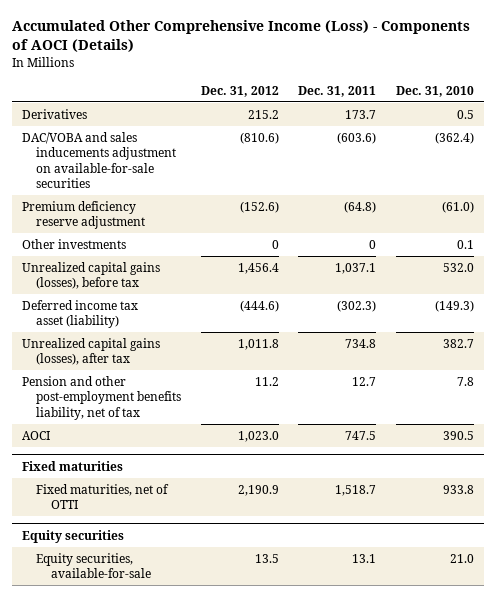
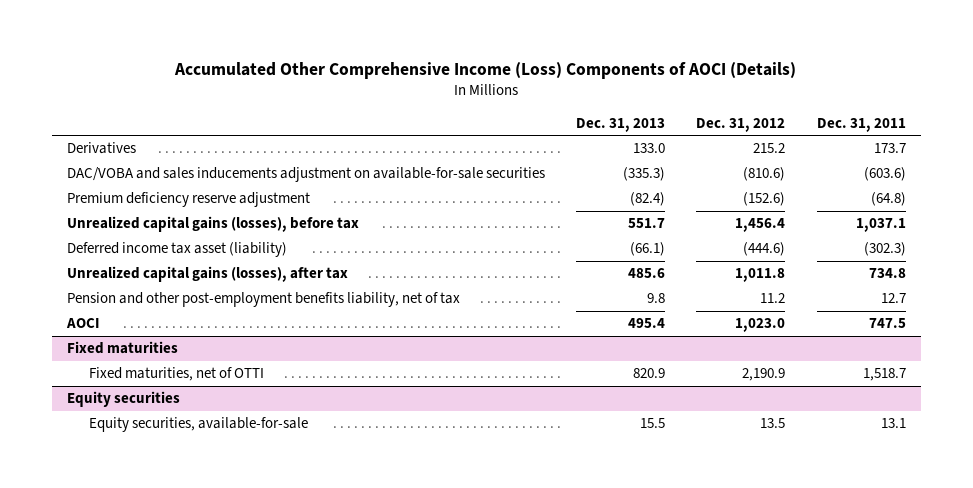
- Accumulated Other Comprehensive Income (Loss) - Components of AOCI (Details)
+ Accumulated Other Comprehensive Income (Loss) Components of AOCI (Details)
- | Dec. 31, 2012 | Dec. 31, 2011 | Dec. 31, 2010
+ | Dec. 31, 2013 | Dec. 31, 2012 | Dec. 31, 2011
- Other investments | 0 | 0 | 0.1

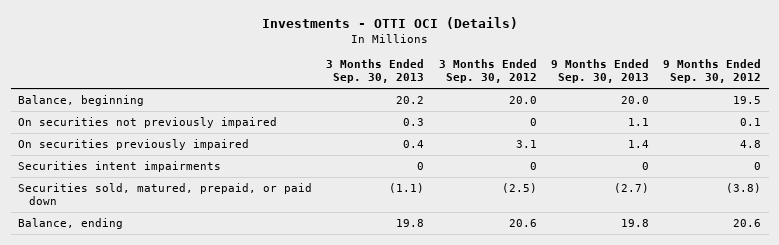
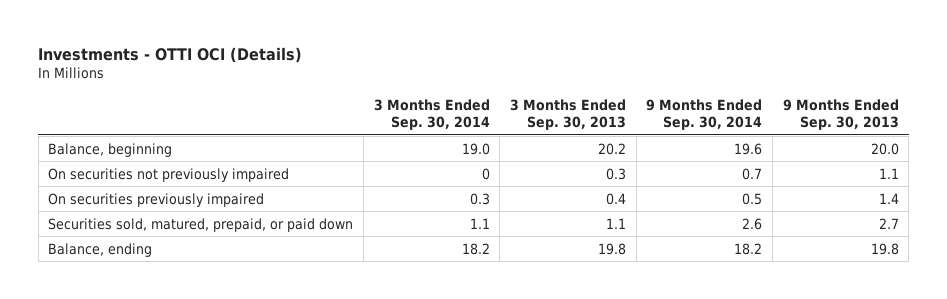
- | 3 Months Ended Sep. 30, 2013 | 3 Months Ended Sep. 30, 2012 | 9 Months Ended Sep. 30, 2013 | 9 Months Ended Sep. 30, 2012
+ | 3 Months Ended Sep. 30, 2014 | 3 Months Ended Sep. 30, 2013 | 9 Months Ended Sep. 30, 2014 | 9 Months Ended Sep. 30, 2013
- Securities intent impairments | 0 | 0 | 0 | 0
- Securities sold, matured, prepaid, or paid down | (1.1) | (2.5) | (2.7) | (3.8)
+ Securities sold, matured, prepaid, or paid down | 1.1 | 1.1 | 2.6 | 2.7

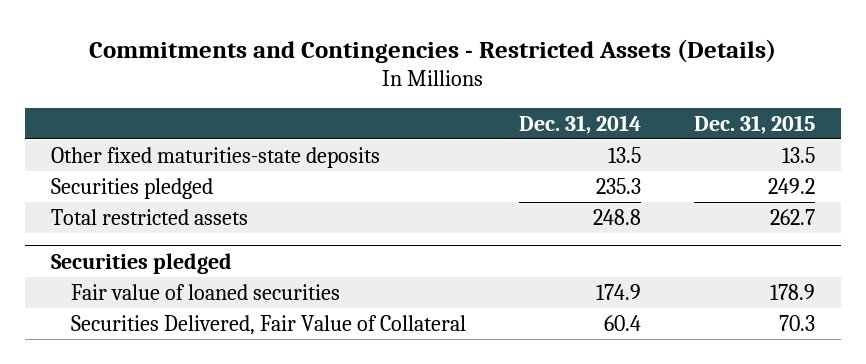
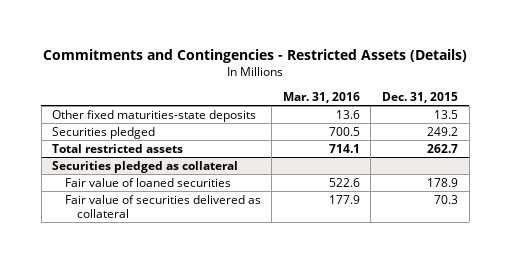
- | Dec. 31, 2014 | Dec. 31, 2015
+ | Mar. 31, 2016 | Dec. 31, 2015
- Securities pledged
+ Securities pledged as collateral
- Securities Delivered, Fair Value of Collateral | 60.4 | 70.3
+ Fair value of securities delivered as collateral | 177.9 | 70.3

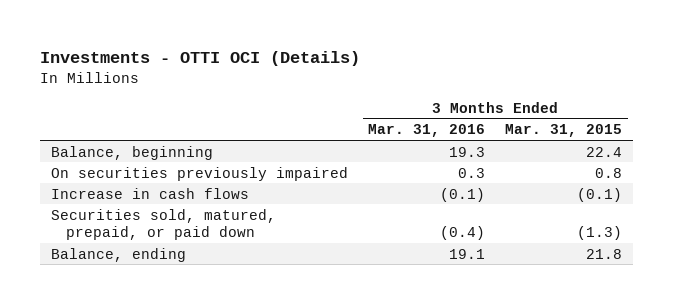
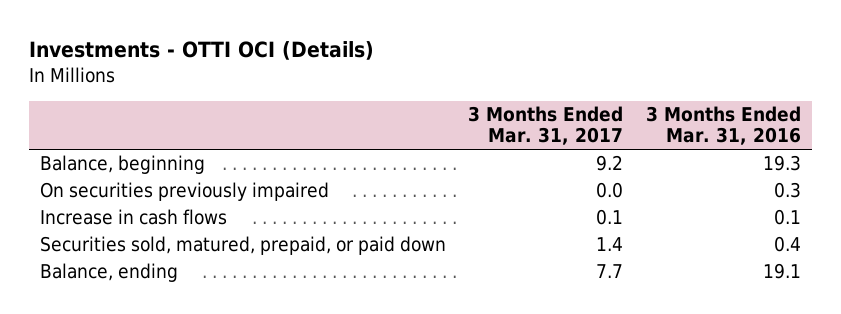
- | 3 Months Ended Mar. 31, 2016 | 3 Months Ended Mar. 31, 2015
+ | 3 Months Ended Mar. 31, 2017 | 3 Months Ended Mar. 31, 2016
- Increase in cash flows | (0.1) | (0.1)
- Securities sold, matured, prepaid, or paid down | (0.4) | (1.3)
+ Increase in cash flows | 0.1 | 0.1
+ Securities sold, matured, prepaid, or paid down | 1.4 | 0.4

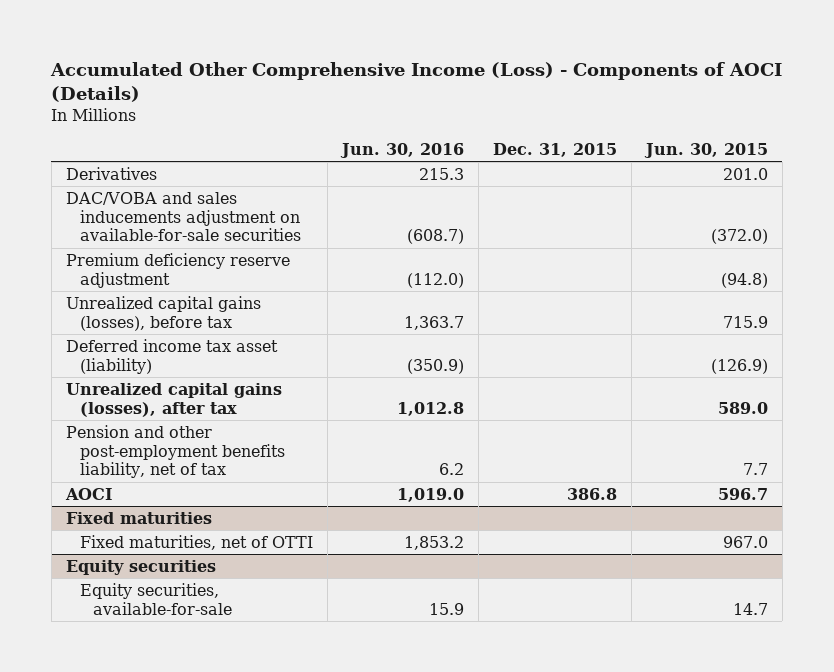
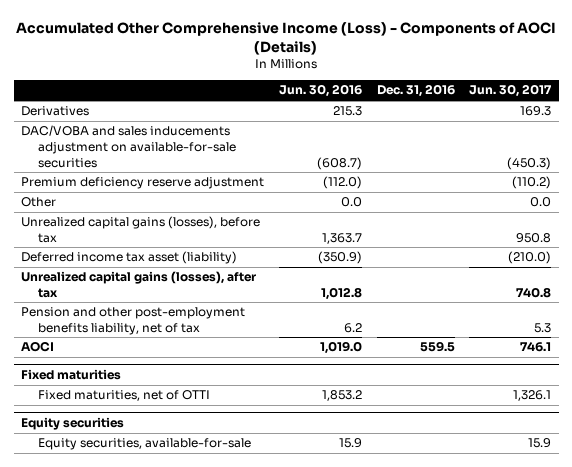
- | Jun. 30, 2016 | Dec. 31, 2015 | Jun. 30, 2015
+ | Jun. 30, 2016 | Dec. 31, 2016 | Jun. 30, 2017
+ Other | 0.0 | | 0.0

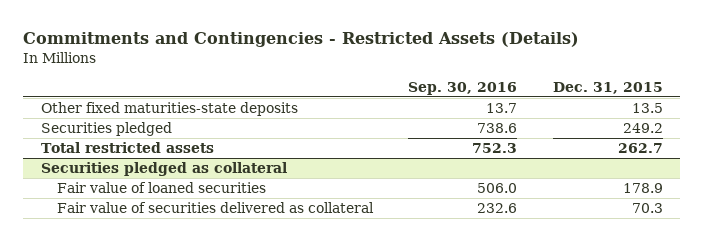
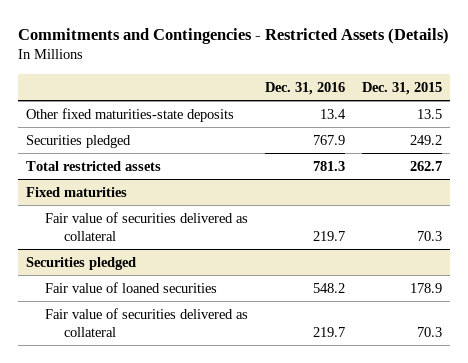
- | Sep. 30, 2016 | Dec. 31, 2015
+ | Dec. 31, 2016 | Dec. 31, 2015
- Securities pledged as collateral
+ Fixed maturities
+ Fair value of securities delivered as collateral | 219.7 | 70.3
+ Securities pledged

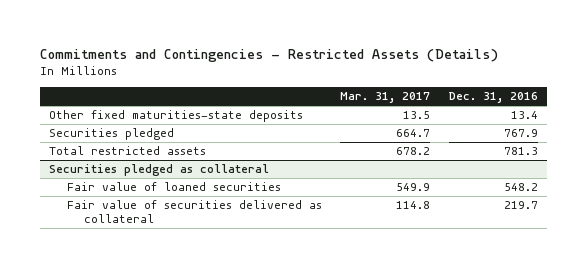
- | Dec. 31, 2016 | Dec. 31, 2015
+ | Mar. 31, 2017 | Dec. 31, 2016
- Fixed maturities
- Fair value of securities delivered as collateral | 219.7 | 70.3
- Securities pledged
+ Securities pledged as collateral

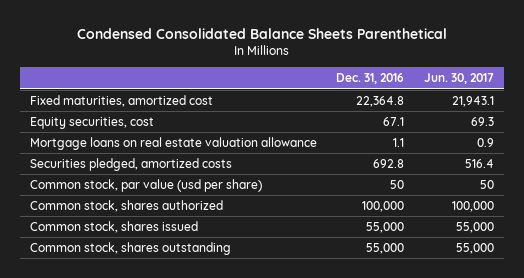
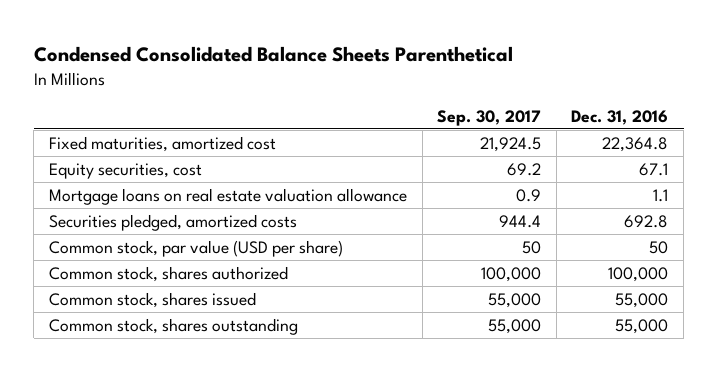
- | Dec. 31, 2016 | Jun. 30, 2017
+ | Sep. 30, 2017 | Dec. 31, 2016
- Common stock, par value (usd per share) | 50 | 50
+ Common stock, par value (USD per share) | 50 | 50

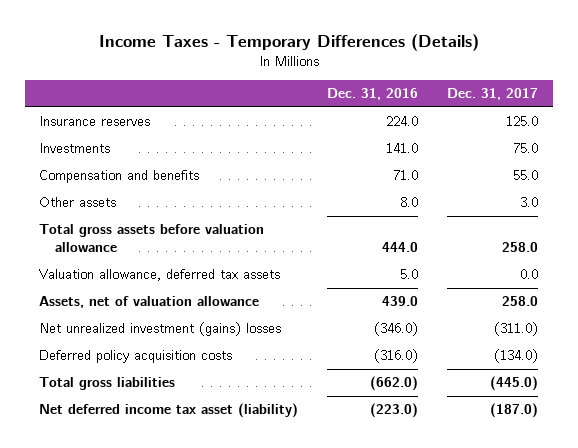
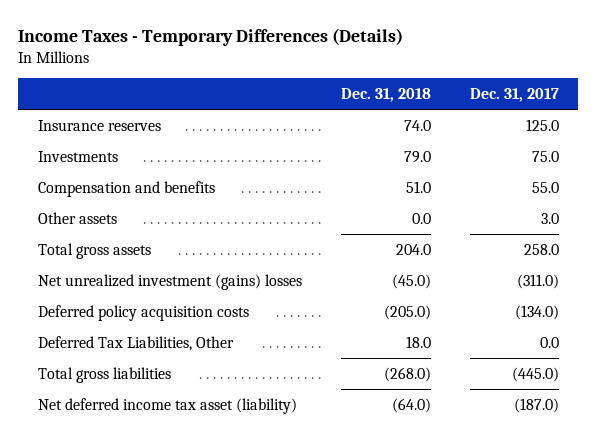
- | Dec. 31, 2016 | Dec. 31, 2017
+ | Dec. 31, 2018 | Dec. 31, 2017
- Total gross assets before valuation allowance | 444.0 | 258.0
- Valuation allowance, deferred tax assets | 5.0 | 0.0
- Assets, net of valuation allowance | 439.0 | 258.0
+ Total gross assets | 204.0 | 258.0
+ Deferred Tax Liabilities, Other | 18.0 | 0.0

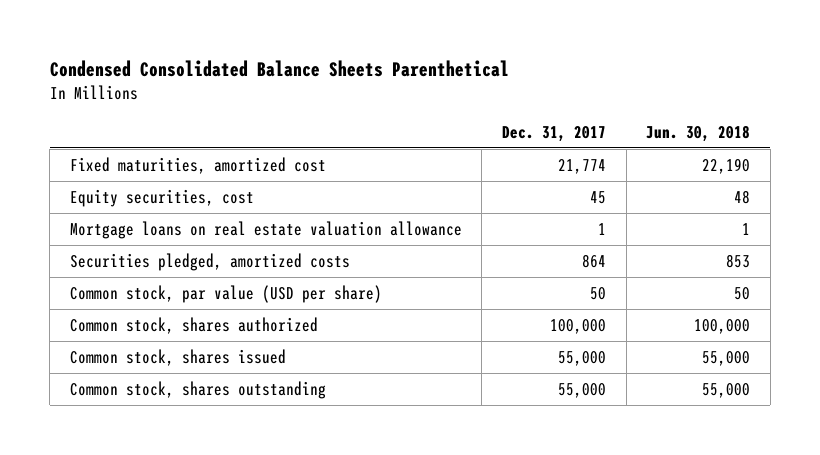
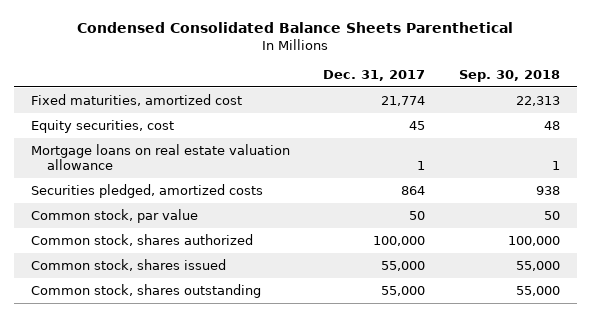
- | Dec. 31, 2017 | Jun. 30, 2018
+ | Dec. 31, 2017 | Sep. 30, 2018
- Common stock, par value (USD per share) | 50 | 50
+ Common stock, par value | 50 | 50

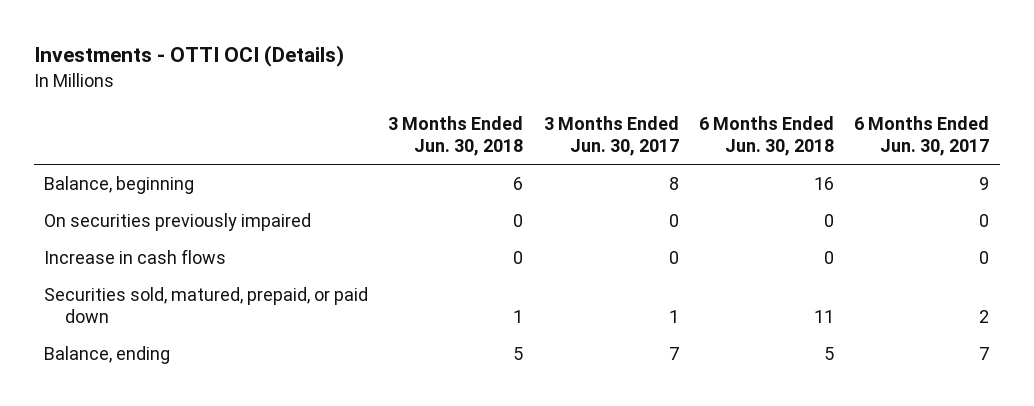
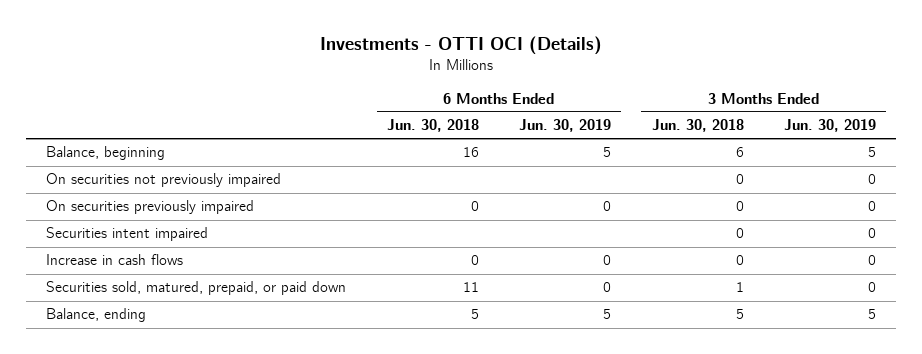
- | 3 Months Ended Jun. 30, 2018 | 3 Months Ended Jun. 30, 2017 | 6 Months Ended Jun. 30, 2018 | 6 Months Ended Jun. 30, 2017
+ | 6 Months Ended Jun. 30, 2018 | 6 Months Ended Jun. 30, 2019 | 3 Months Ended Jun. 30, 2018 | 3 Months Ended Jun. 30, 2019
+ On securities not previously impaired | | | 0 | 0
+ Securities intent impaired | | | 0 | 0

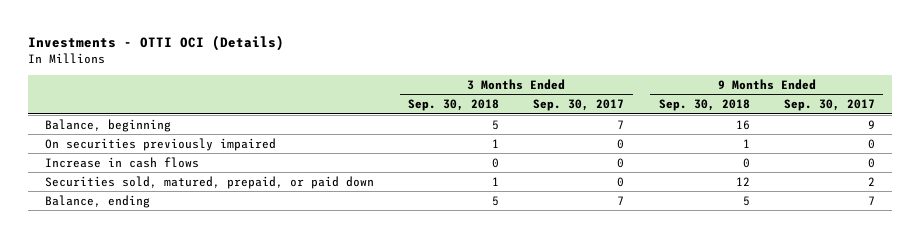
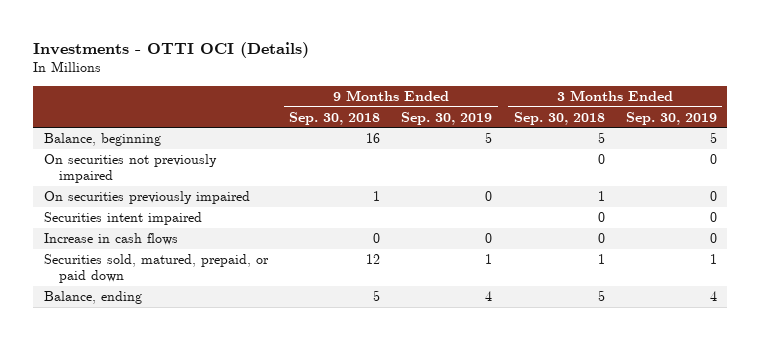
- | 3 Months Ended Sep. 30, 2018 | 3 Months Ended Sep. 30, 2017 | 9 Months Ended Sep. 30, 2018 | 9 Months Ended Sep. 30, 2017
+ | 9 Months Ended Sep. 30, 2018 | 9 Months Ended Sep. 30, 2019 | 3 Months Ended Sep. 30, 2018 | 3 Months Ended Sep. 30, 2019
+ On securities not previously impaired | | | 0 | 0
+ Securities intent impaired | | | 0 | 0

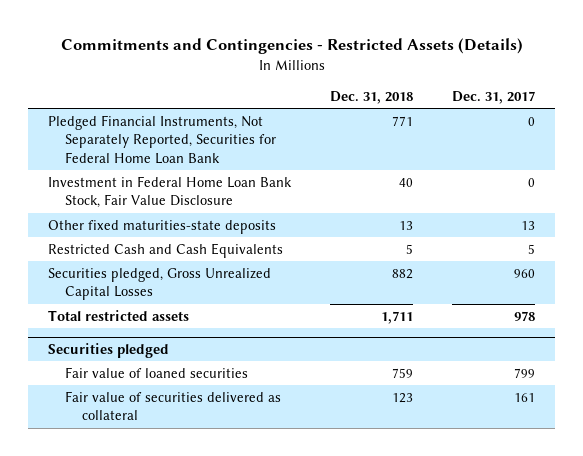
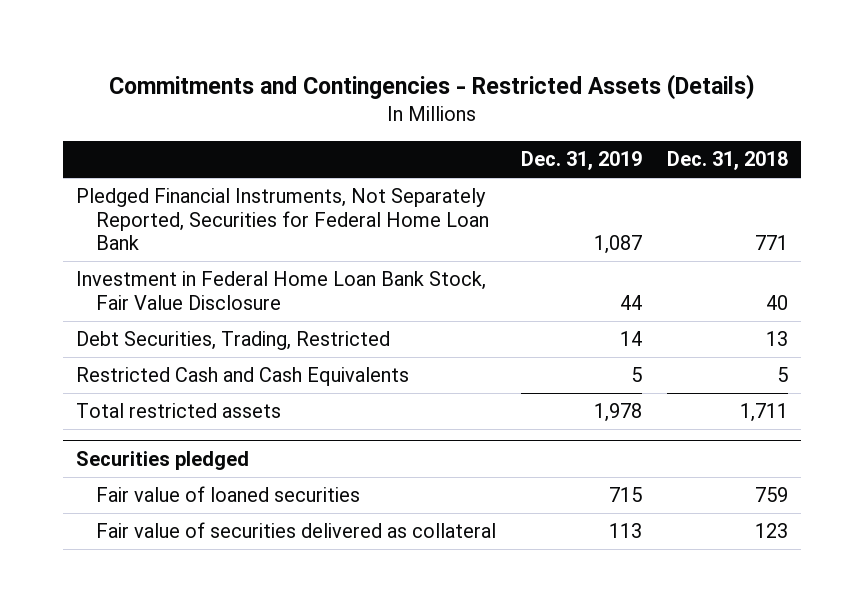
- | Dec. 31, 2018 | Dec. 31, 2017
+ | Dec. 31, 2019 | Dec. 31, 2018
- Other fixed maturities-state deposits | 13 | 13
+ Debt Securities, Trading, Restricted | 14 | 13
- Securities pledged, Gross Unrealized Capital Losses | 882 | 960

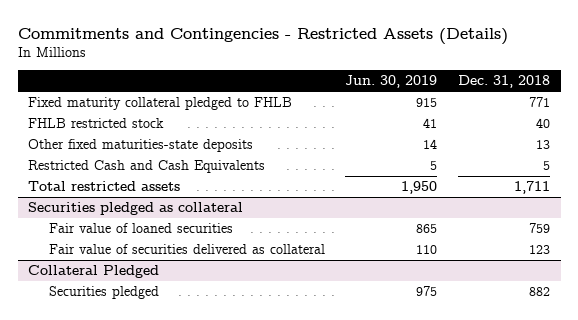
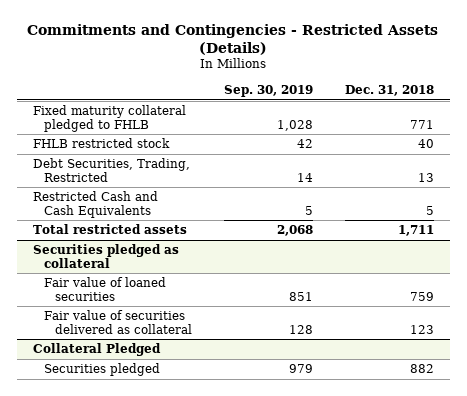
- | Jun. 30, 2019 | Dec. 31, 2018
+ | Sep. 30, 2019 | Dec. 31, 2018
- Other fixed maturities-state deposits | 14 | 13
+ Debt Securities, Trading, Restricted | 14 | 13

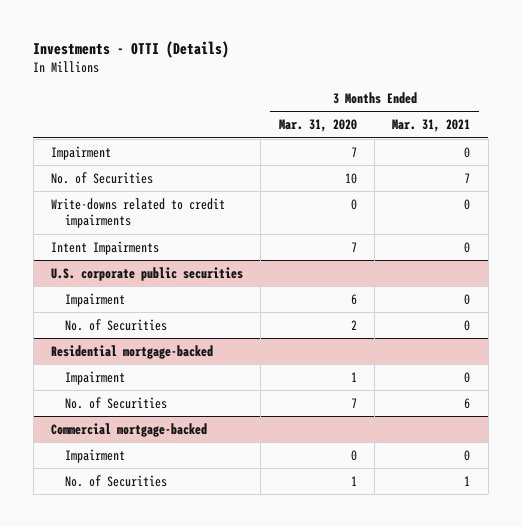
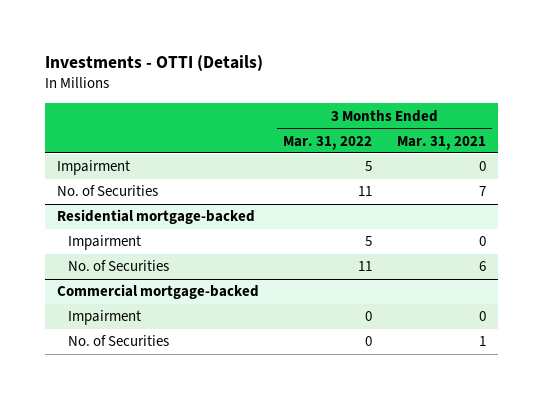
- | 3 Months Ended Mar. 31, 2020 | 3 Months Ended Mar. 31, 2021
+ | 3 Months Ended Mar. 31, 2022 | 3 Months Ended Mar. 31, 2021
- Write-downs related to credit impairments | 0 | 0
- Intent Impairments | 7 | 0
- U.S. corporate public securities
- Impairment | 6 | 0
- No. of Securities | 2 | 0

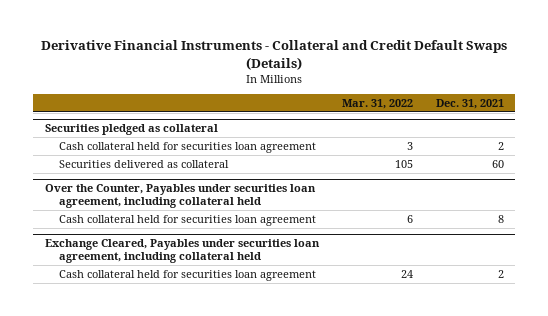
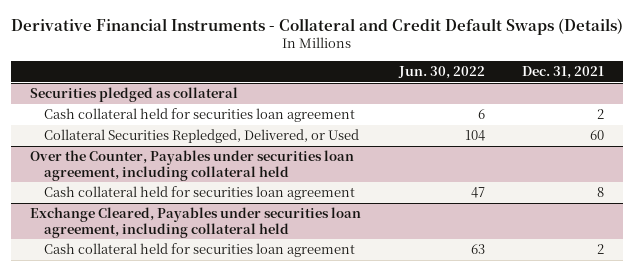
- | Mar. 31, 2022 | Dec. 31, 2021
+ | Jun. 30, 2022 | Dec. 31, 2021
@ Securities pledged as collateral
- Securities delivered as collateral | 105 | 60
+ Collateral Securities Repledged, Delivered, or Used | 104 | 60

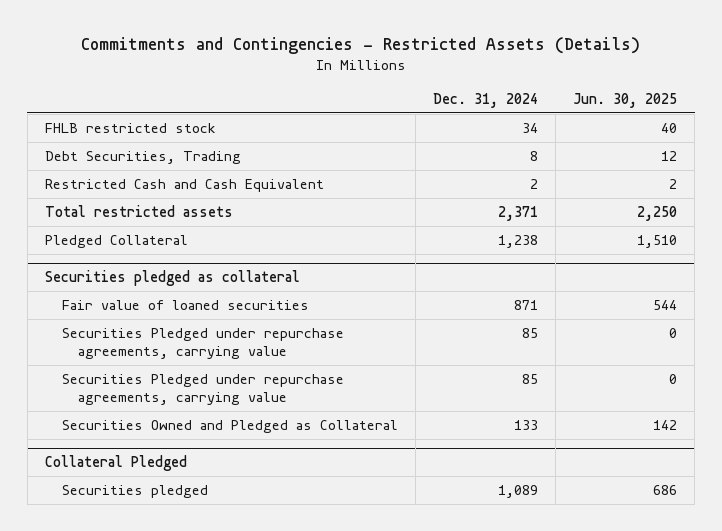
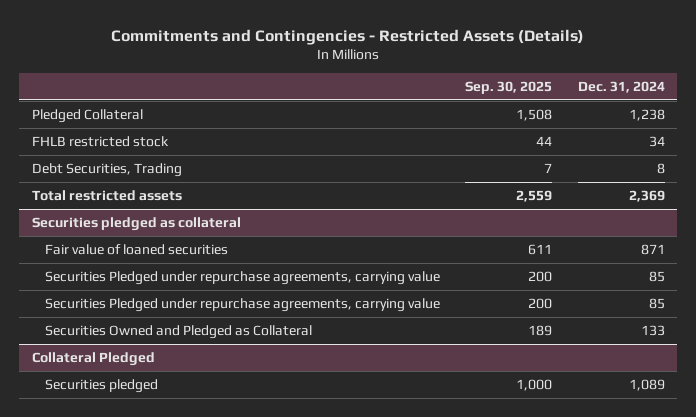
- | Dec. 31, 2024 | Jun. 30, 2025
+ | Sep. 30, 2025 | Dec. 31, 2024
moved up: Pledged Collateral | 1,508 | 1,238
- Restricted Cash and Cash Equivalent | 2 | 2
- Total restricted assets | 2,371 | 2,250
+ Total restricted assets | 2,559 | 2,369

